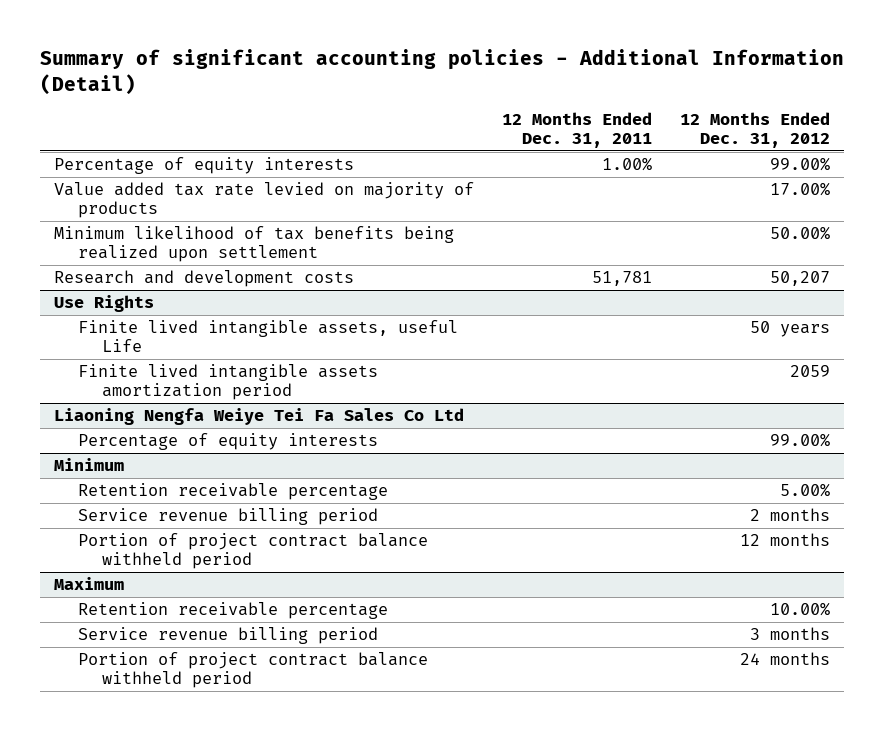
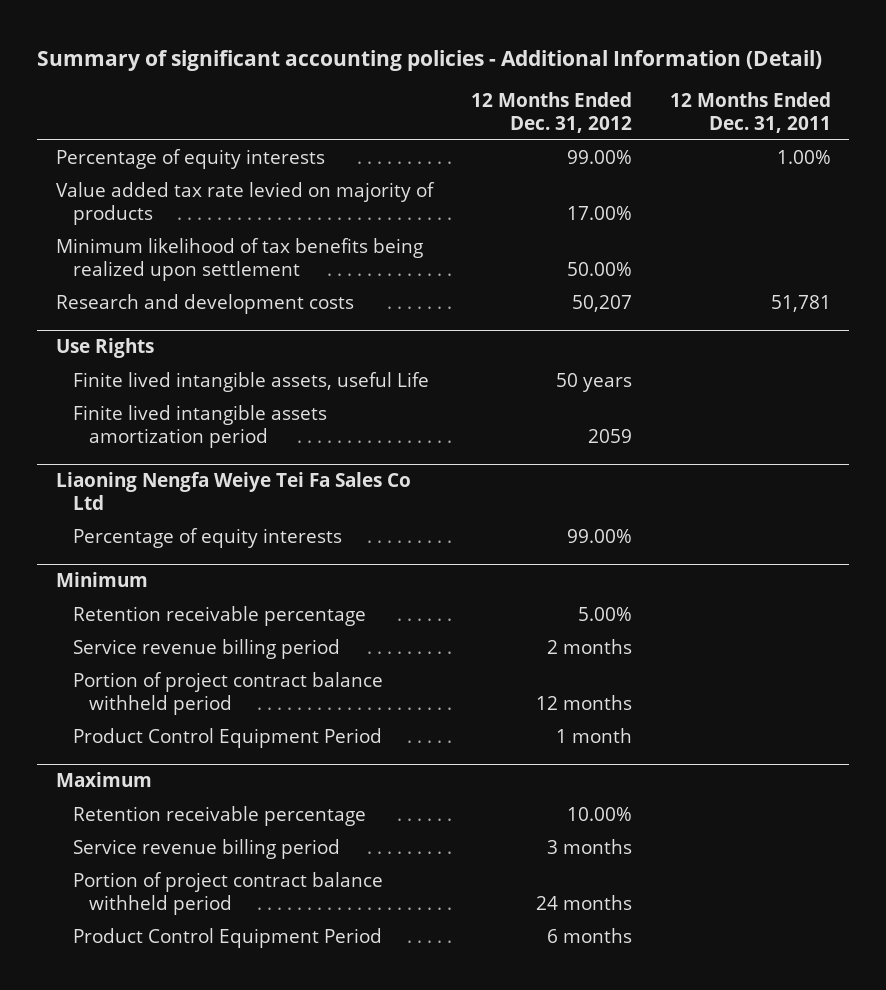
- | 12 Months Ended Dec. 31, 2011 | 12 Months Ended Dec. 31, 2012
+ | 12 Months Ended Dec. 31, 2012 | 12 Months Ended Dec. 31, 2011
@ Minimum
+ Product Control Equipment Period | 1 month |
@ Maximum
+ Product Control Equipment Period | 6 months |

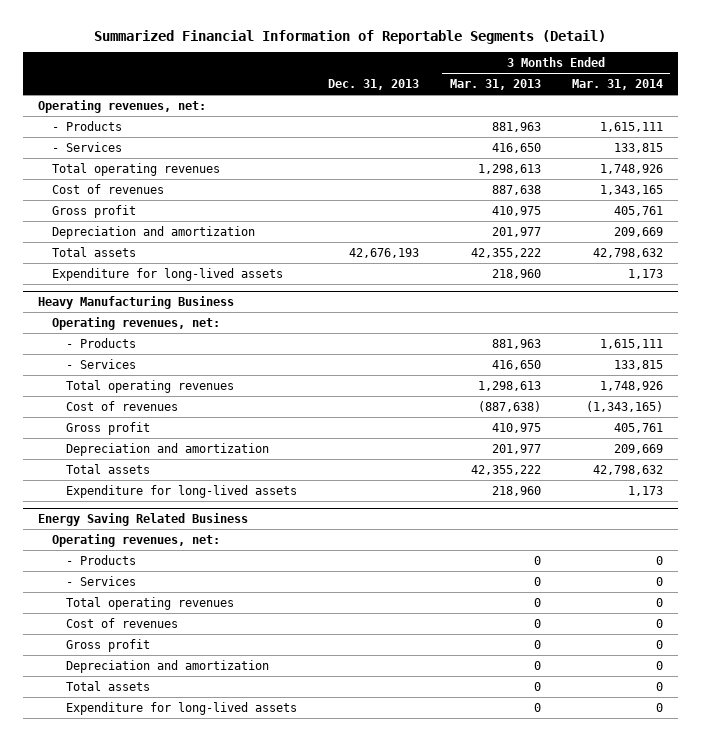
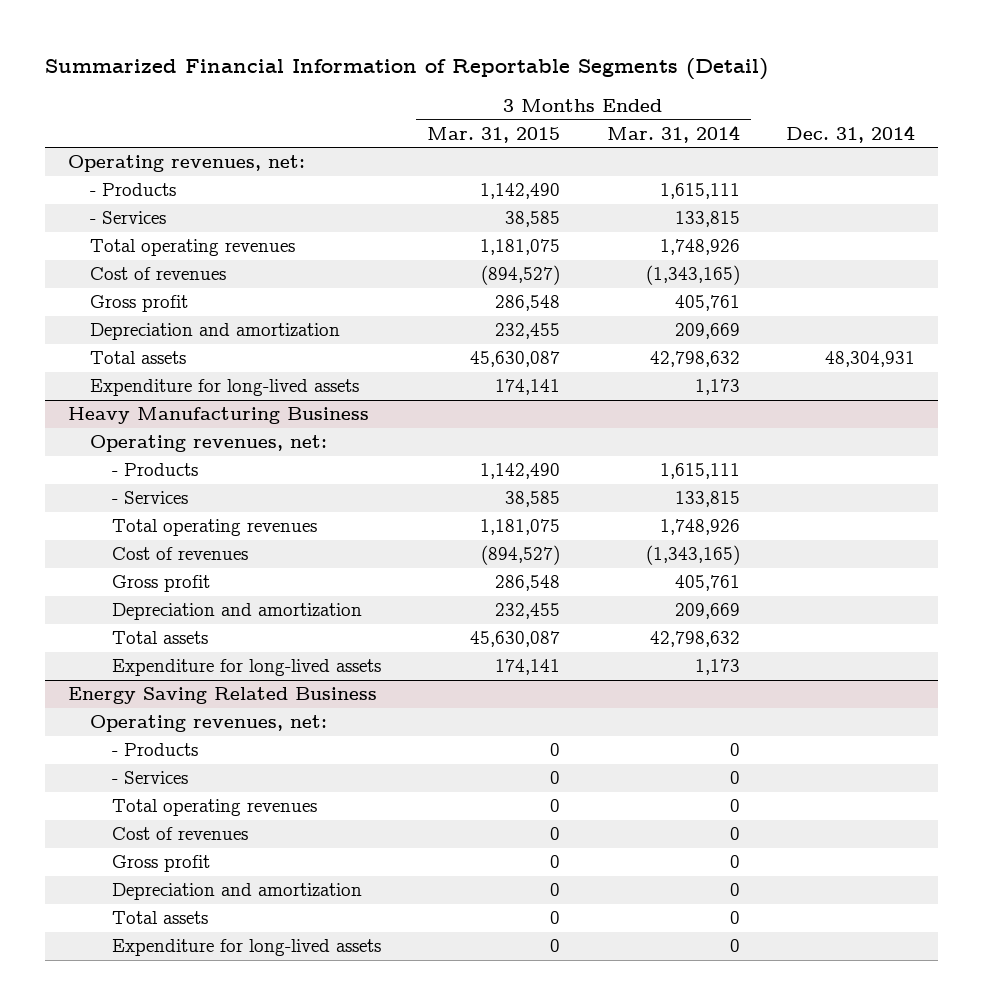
- | Dec. 31, 2013 | 3 Months Ended Mar. 31, 2013 | 3 Months Ended Mar. 31, 2014
+ | 3 Months Ended Mar. 31, 2015 | 3 Months Ended Mar. 31, 2014 | Dec. 31, 2014
- Cost of revenues | | 887,638 | 1,343,165
+ Cost of revenues | (894,527) | (1,343,165) |

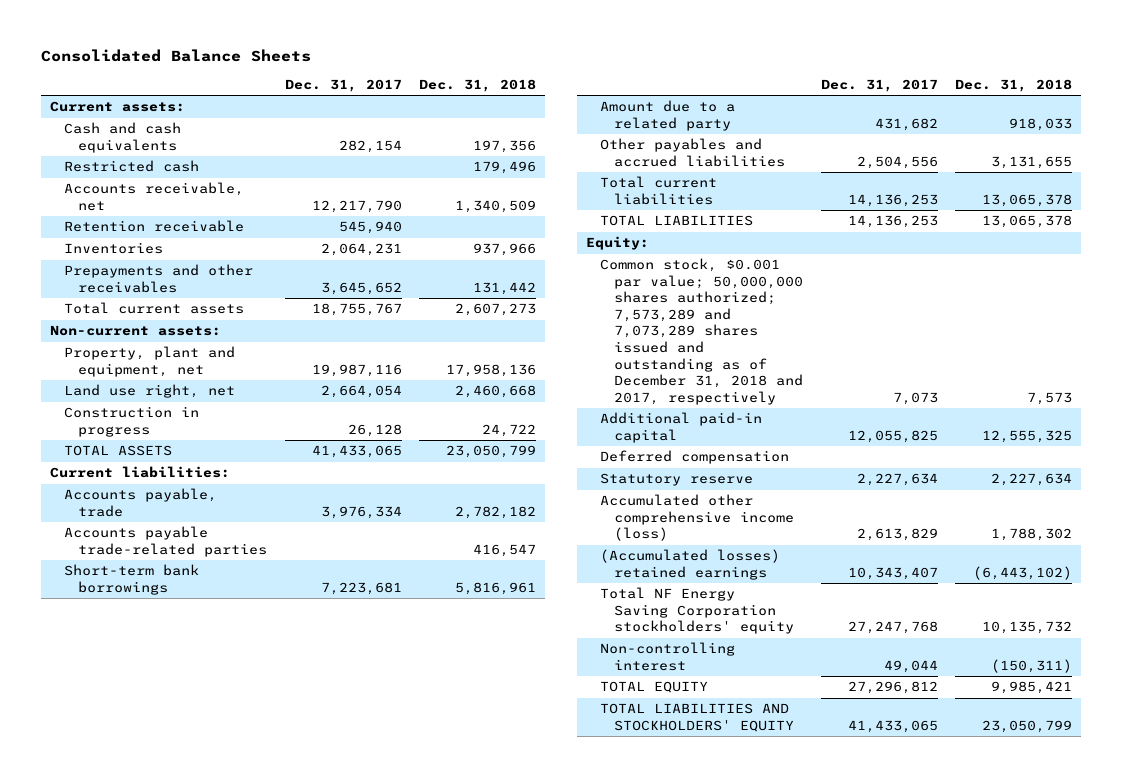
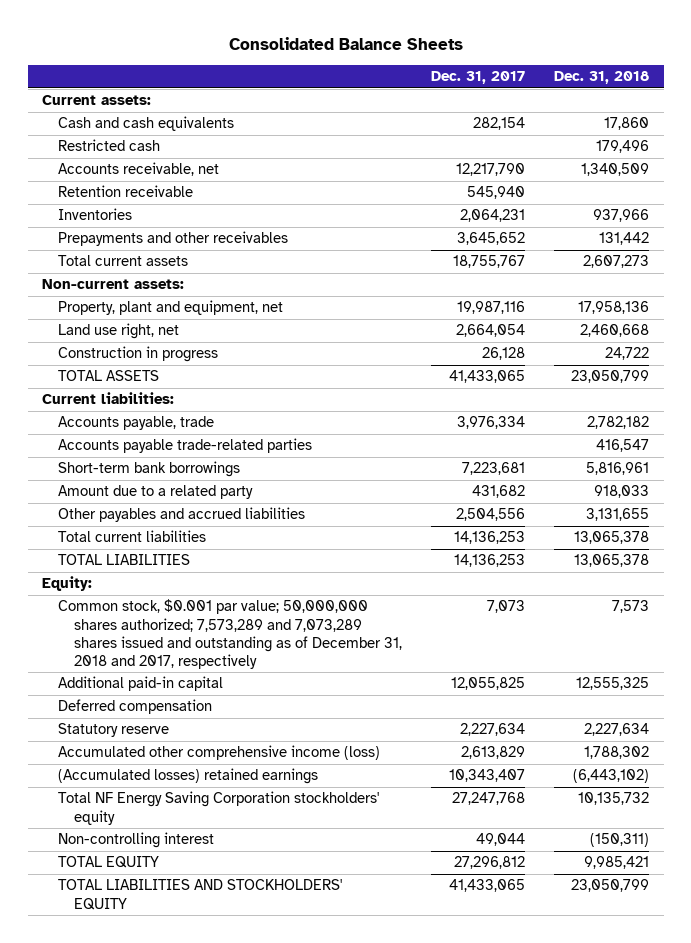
- Cash and cash equivalents | 282,154 | 197,356
+ Cash and cash equivalents | 282,154 | 17,860

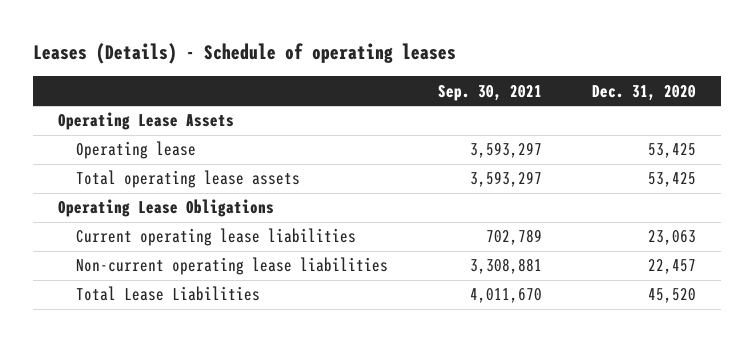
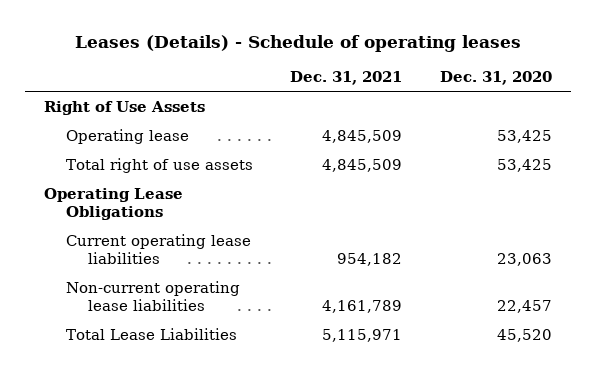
- | Sep. 30, 2021 | Dec. 31, 2020
+ | Dec. 31, 2021 | Dec. 31, 2020
- Operating Lease Assets
+ Right of Use Assets
- Total operating lease assets | 3,593,297 | 53,425
+ Total right of use assets | 4,845,509 | 53,425

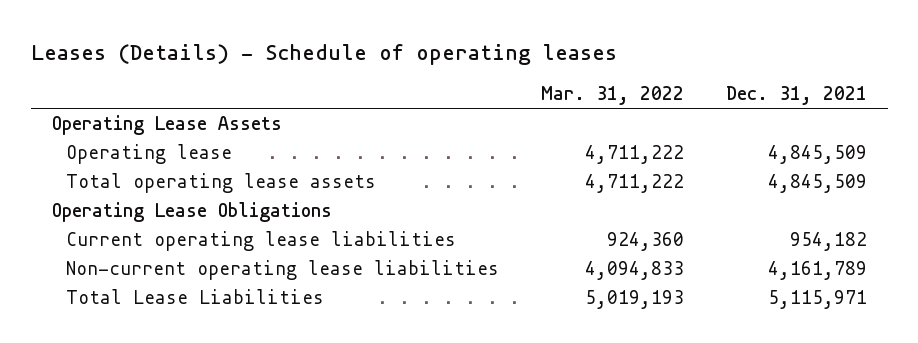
- | Dec. 31, 2021 | Dec. 31, 2020
+ | Mar. 31, 2022 | Dec. 31, 2021
- Right of Use Assets
+ Operating Lease Assets
- Total right of use assets | 4,845,509 | 53,425
+ Total operating lease assets | 4,711,222 | 4,845,509

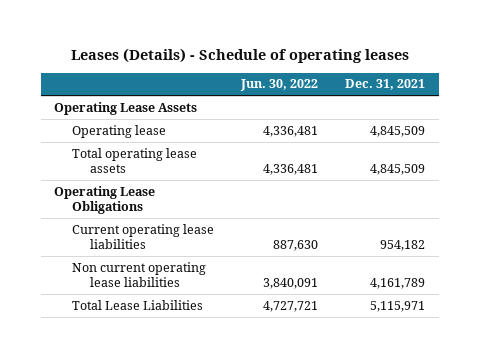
- | Mar. 31, 2022 | Dec. 31, 2021
+ | Jun. 30, 2022 | Dec. 31, 2021
- Non-current operating lease liabilities | 4,094,833 | 4,161,789
+ Non current operating lease liabilities | 3,840,091 | 4,161,789

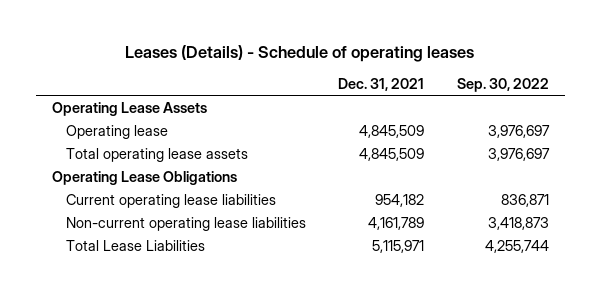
- | Jun. 30, 2022 | Dec. 31, 2021
+ | Dec. 31, 2021 | Sep. 30, 2022
- Non current operating lease liabilities | 3,840,091 | 4,161,789
+ Non-current operating lease liabilities | 4,161,789 | 3,418,873

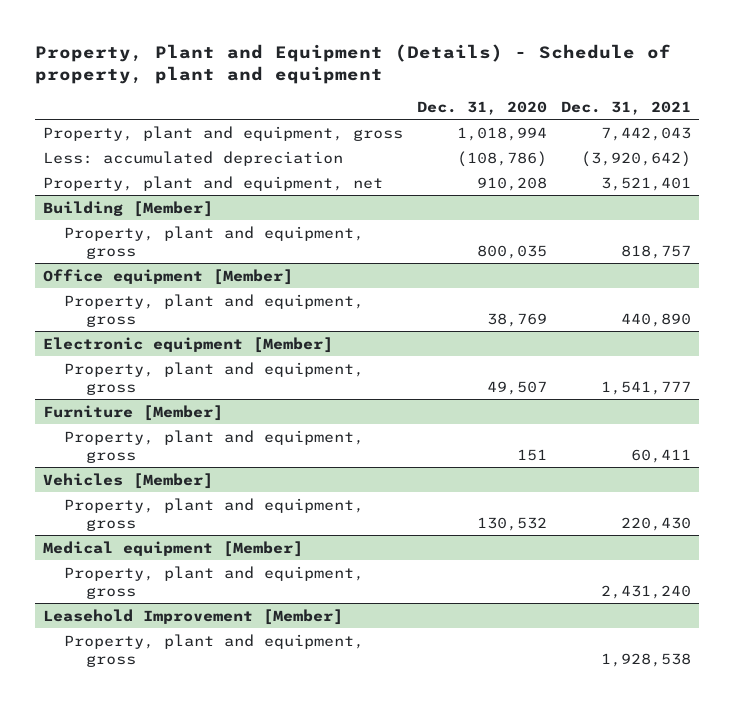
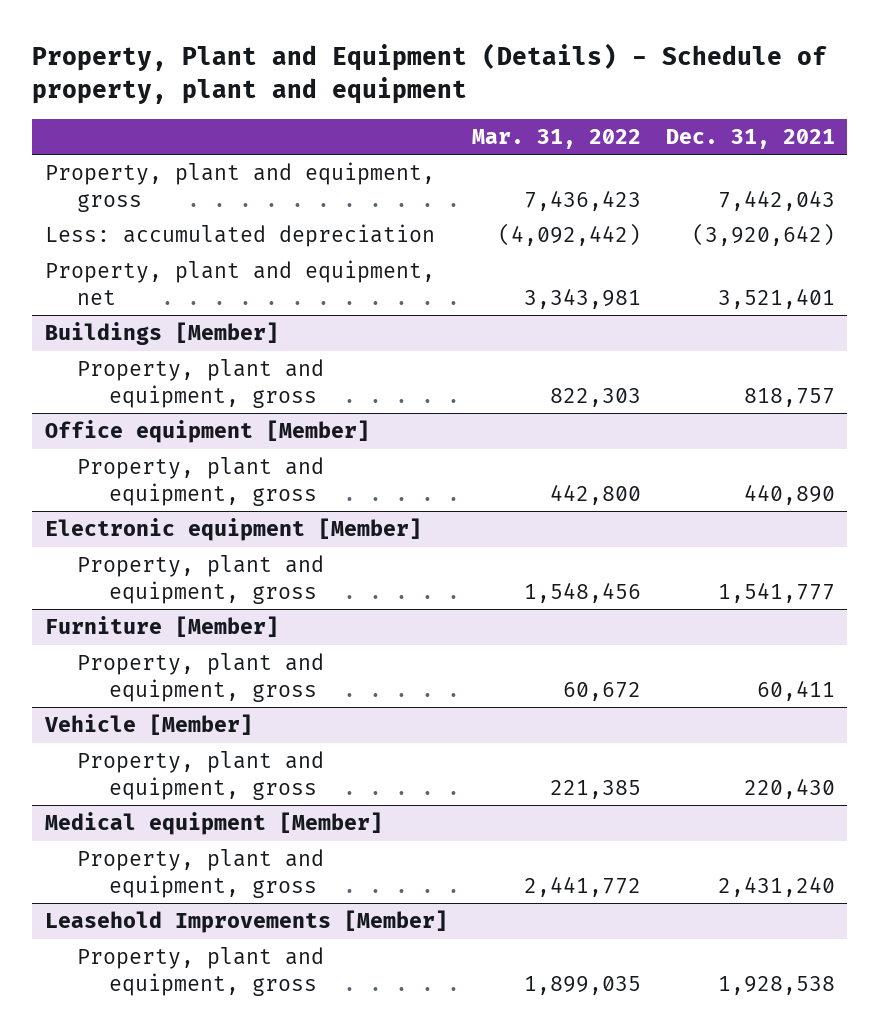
- | Dec. 31, 2020 | Dec. 31, 2021
+ | Mar. 31, 2022 | Dec. 31, 2021
- Building [Member]
+ Buildings [Member]
- Vehicles [Member]
+ Vehicle [Member]
- Leasehold Improvement [Member]
+ Leasehold Improvements [Member]

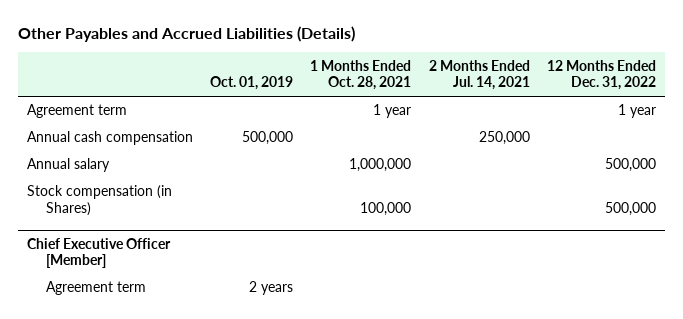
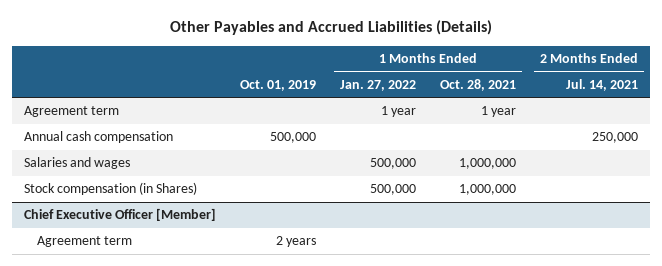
- | Oct. 01, 2019 | 1 Months Ended Oct. 28, 2021 | 2 Months Ended Jul. 14, 2021 | 12 Months Ended Dec. 31, 2022
+ | Oct. 01, 2019 | 1 Months Ended Jan. 27, 2022 | 1 Months Ended Oct. 28, 2021 | 2 Months Ended Jul. 14, 2021
- Annual salary | | 1,000,000 | | 500,000
- Stock compensation (in Shares) | | 100,000 | | 500,000
+ Salaries and wages | | 500,000 | 1,000,000 |
+ Stock compensation (in Shares) | | 500,000 | 1,000,000 |

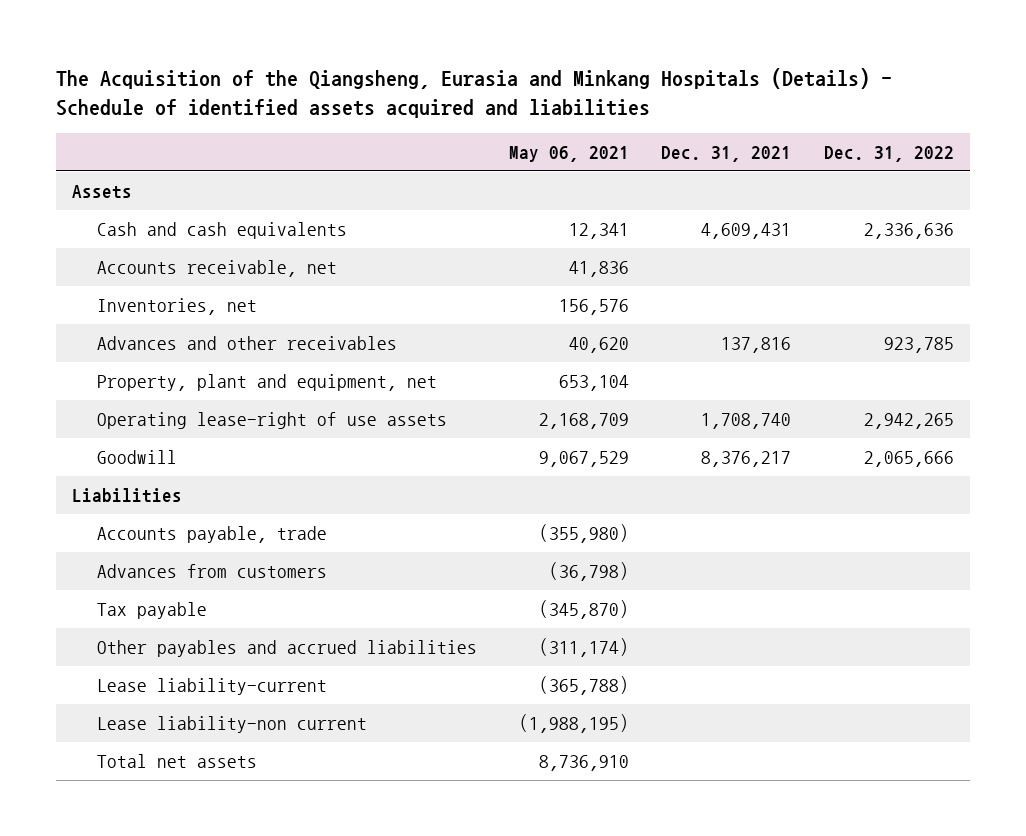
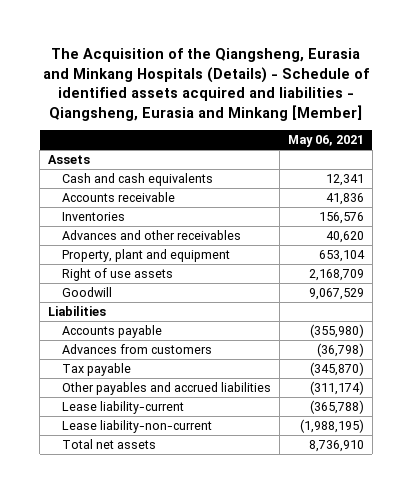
- The Acquisition of the Qiangsheng, Eurasia and Minkang Hospitals (Details) - Schedule of identified assets acquired and liabilities
+ The Acquisition of the Qiangsheng, Eurasia and Minkang Hospitals (Details) - Schedule of identified assets acquired and liabilities - Qiangsheng, Eurasia and Minkang [Member]
- | May 06, 2021 | Dec. 31, 2021 | Dec. 31, 2022
+ | May 06, 2021
- Accounts receivable, net | 41,836 | |
- Inventories, net | 156,576 | |
+ Accounts receivable | 41,836
+ Inventories | 156,576
- Property, plant and equipment, net | 653,104 | |
- Operating lease-right of use assets | 2,168,709 | 1,708,740 | 2,942,265
+ Property, plant and equipment | 653,104
+ Right of use assets | 2,168,709
- Accounts payable, trade | (355,980) | |
+ Accounts payable | (355,980)
- Lease liability-non current | (1,988,195) | |
+ Lease liability-non-current | (1,988,195)

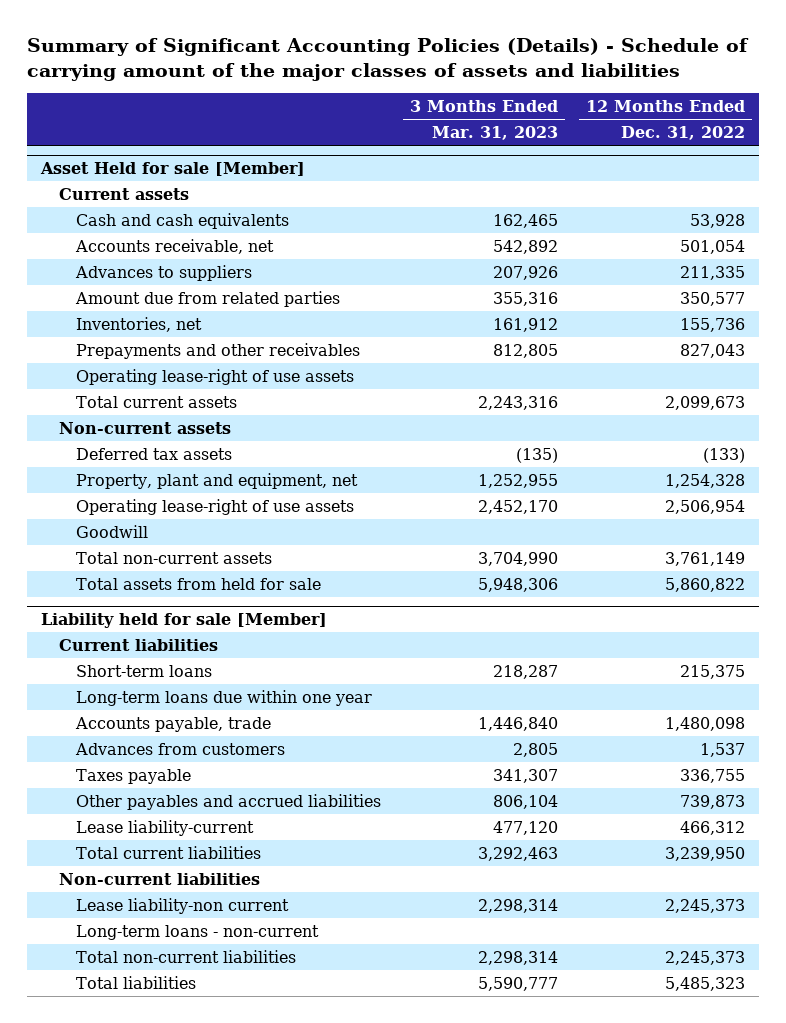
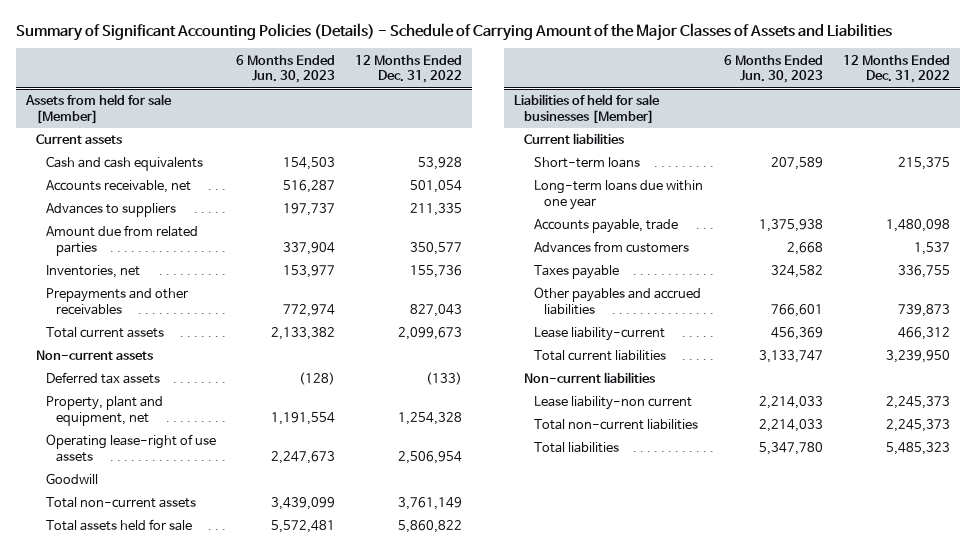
- Summary of Significant Accounting Policies (Details) - Schedule of carrying amount of the major classes of assets and liabilities
+ Summary of Significant Accounting Policies (Details) - Schedule of Carrying Amount of the Major Classes of Assets and Liabilities
- | 3 Months Ended Mar. 31, 2023 | 12 Months Ended Dec. 31, 2022
+ | 6 Months Ended Jun. 30, 2023 | 12 Months Ended Dec. 31, 2022
- Asset Held for sale [Member]
+ Assets from held for sale [Member]
- Operating lease-right of use assets
- Total assets from held for sale | 5,948,306 | 5,860,822
- Liability held for sale [Member]
+ Total assets held for sale | 5,572,481 | 5,860,822
+ Liabilities of held for sale businesses [Member]
- Long-term loans - non-current

